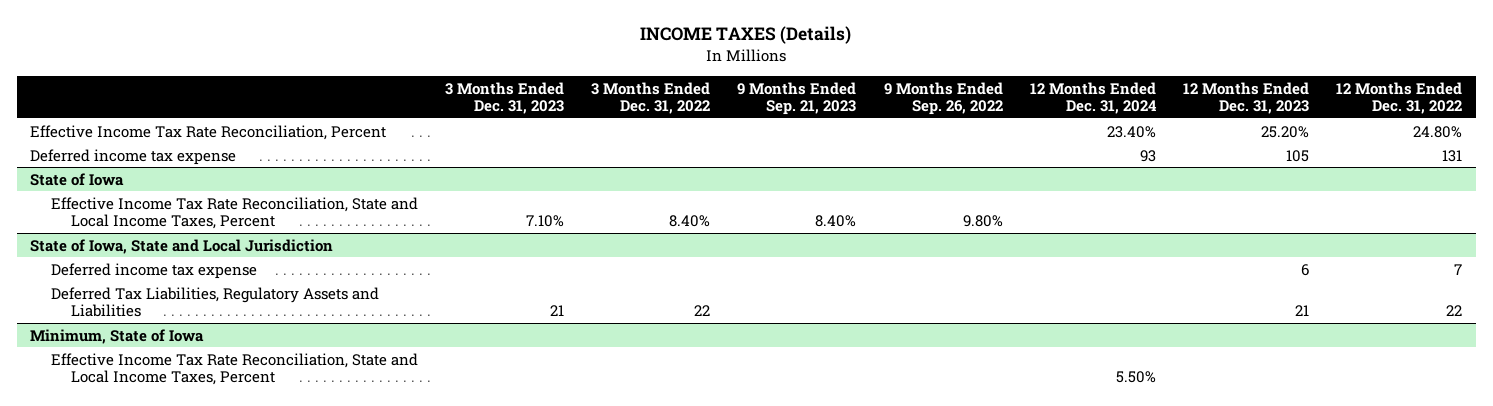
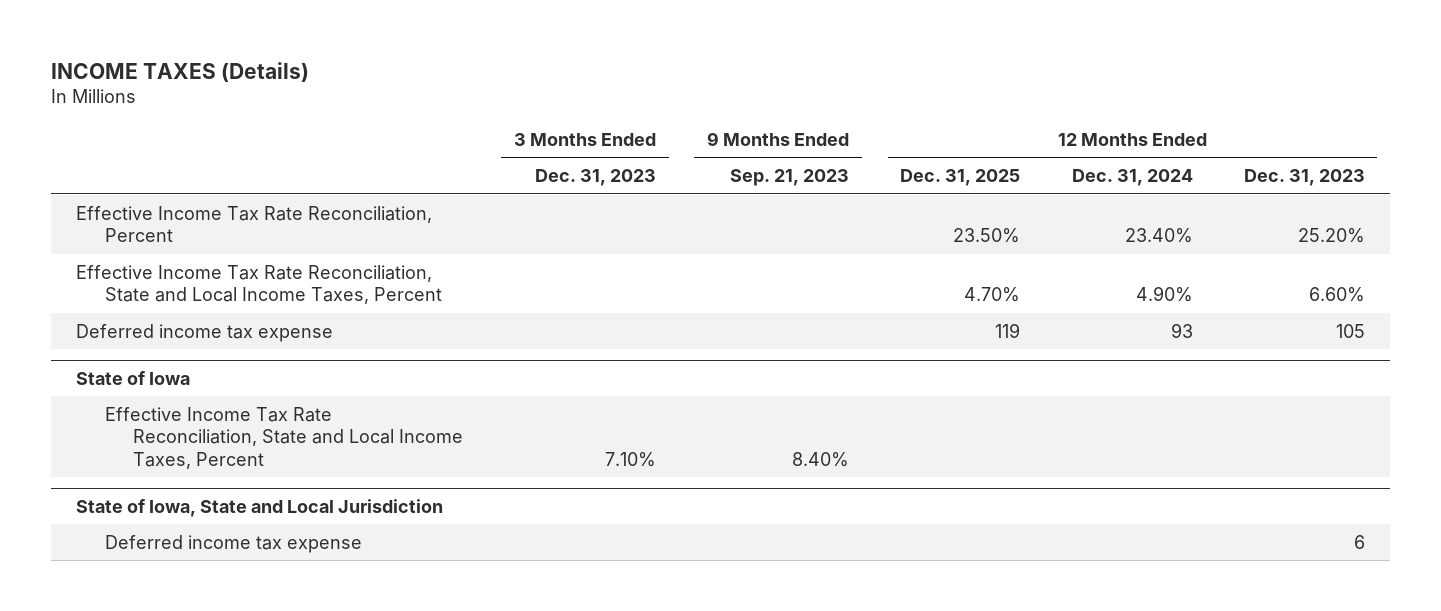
- | 3 Months Ended Dec. 31, 2023 | 3 Months Ended Dec. 31, 2022 | 9 Months Ended Sep. 21, 2023 | 9 Months Ended Sep. 26, 2022 | 12 Months Ended Dec. 31, 2024 | 12 Months Ended Dec. 31, 2023 | 12 Months Ended Dec. 31, 2022
+ | 3 Months Ended Dec. 31, 2023 | 9 Months Ended Sep. 21, 2023 | 12 Months Ended Dec. 31, 2025 | 12 Months Ended Dec. 31, 2024 | 12 Months Ended Dec. 31, 2023
+ Effective Income Tax Rate Reconciliation, State and Local Income Taxes, Percent | | | 4.70% | 4.90% | 6.60%
@ State of Iowa, State and Local Jurisdiction
- Deferred Tax Liabilities, Regulatory Assets and Liabilities | 21 | 22 | | | | 21 | 22
- Minimum, State of Iowa
- Effective Income Tax Rate Reconciliation, State and Local Income Taxes, Percent | | | | | 5.50% | |

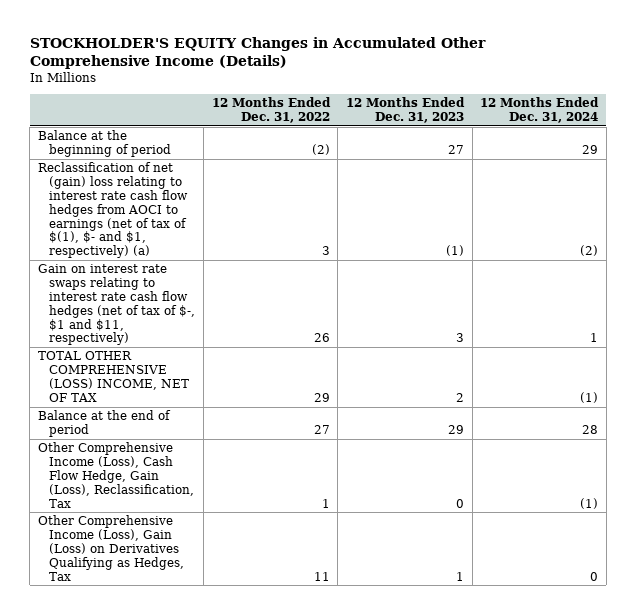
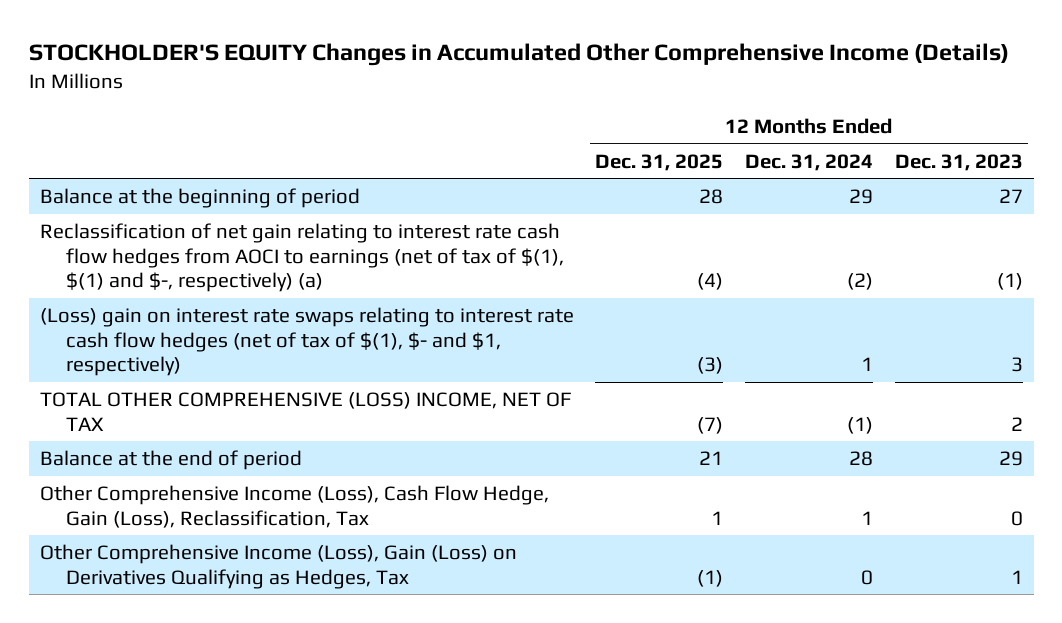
- | 12 Months Ended Dec. 31, 2022 | 12 Months Ended Dec. 31, 2023 | 12 Months Ended Dec. 31, 2024
+ | 12 Months Ended Dec. 31, 2025 | 12 Months Ended Dec. 31, 2024 | 12 Months Ended Dec. 31, 2023
- Reclassification of net (gain) loss relating to interest rate cash flow hedges from AOCI to earnings (net of tax of $(1), $- and $1, respectively) (a) | 3 | (1) | (2)
- Gain on interest rate swaps relating to interest rate cash flow hedges (net of tax of $-, $1 and $11, respectively) | 26 | 3 | 1
+ Reclassification of net gain relating to interest rate cash flow hedges from AOCI to earnings (net of tax of $(1), $(1) and $-, respectively) (a) | (4) | (2) | (1)
+ (Loss) gain on interest rate swaps relating to interest rate cash flow hedges (net of tax of $(1), $- and $1, respectively) | (3) | 1 | 3
- Other Comprehensive Income (Loss), Cash Flow Hedge, Gain (Loss), Reclassification, Tax | 1 | 0 | (1)
+ Other Comprehensive Income (Loss), Cash Flow Hedge, Gain (Loss), Reclassification, Tax | 1 | 1 | 0

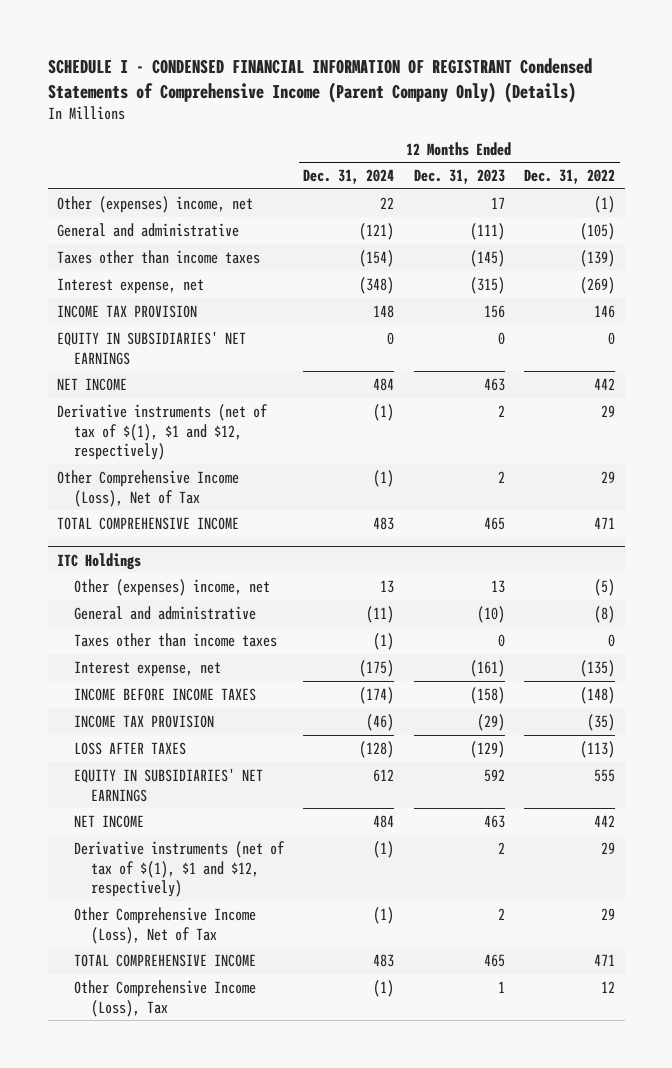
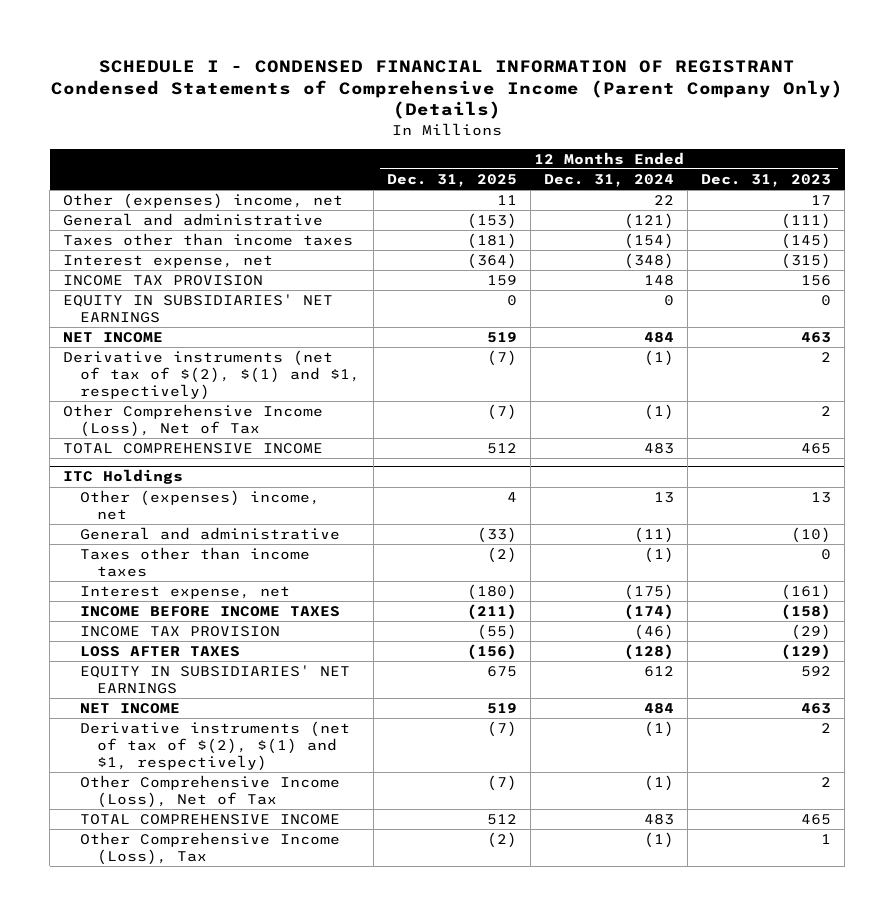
- | 12 Months Ended Dec. 31, 2024 | 12 Months Ended Dec. 31, 2023 | 12 Months Ended Dec. 31, 2022
+ | 12 Months Ended Dec. 31, 2025 | 12 Months Ended Dec. 31, 2024 | 12 Months Ended Dec. 31, 2023
- Derivative instruments (net of tax of $(1), $1 and $12, respectively) | (1) | 2 | 29
+ Derivative instruments (net of tax of $(2), $(1) and $1, respectively) | (7) | (1) | 2
@ ITC Holdings
- Derivative instruments (net of tax of $(1), $1 and $12, respectively) | (1) | 2 | 29
+ Derivative instruments (net of tax of $(2), $(1) and $1, respectively) | (7) | (1) | 2

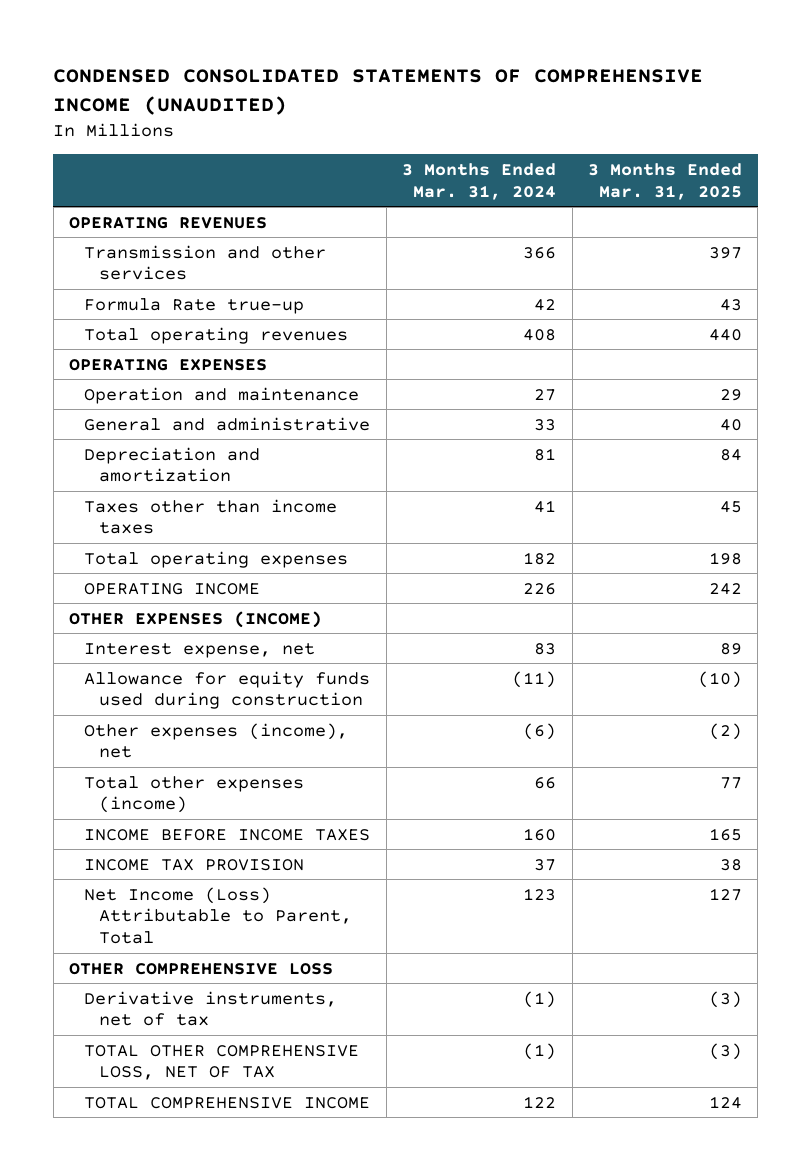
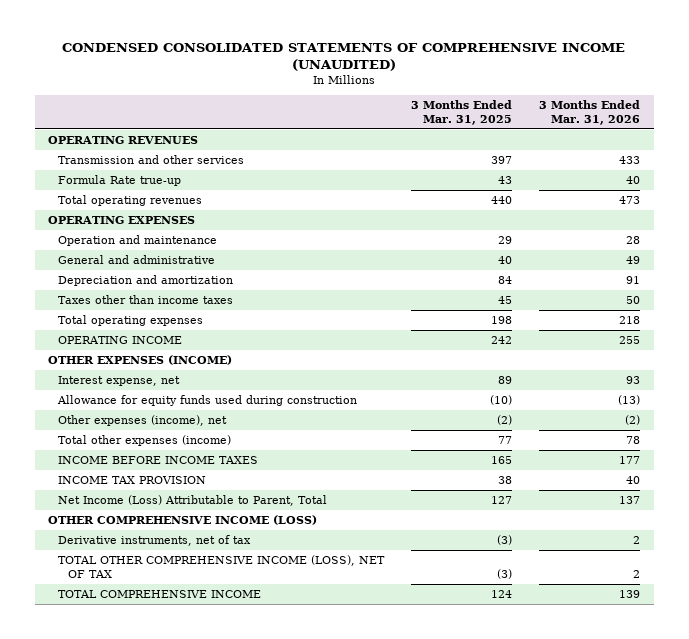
- | 3 Months Ended Mar. 31, 2024 | 3 Months Ended Mar. 31, 2025
+ | 3 Months Ended Mar. 31, 2025 | 3 Months Ended Mar. 31, 2026
- OTHER COMPREHENSIVE LOSS
+ OTHER COMPREHENSIVE INCOME (LOSS)
- TOTAL OTHER COMPREHENSIVE LOSS, NET OF TAX | (1) | (3)
+ TOTAL OTHER COMPREHENSIVE INCOME (LOSS), NET OF TAX | (3) | 2

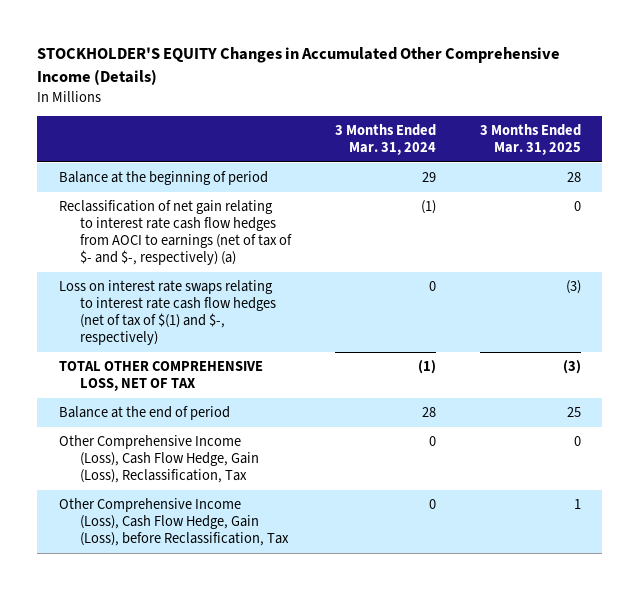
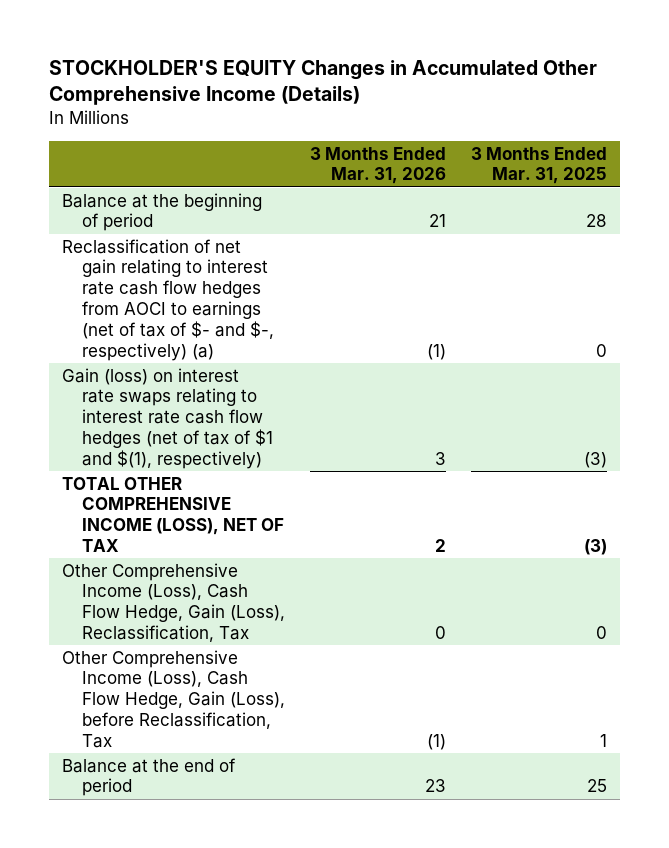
- | 3 Months Ended Mar. 31, 2024 | 3 Months Ended Mar. 31, 2025
+ | 3 Months Ended Mar. 31, 2026 | 3 Months Ended Mar. 31, 2025
- Loss on interest rate swaps relating to interest rate cash flow hedges (net of tax of $(1) and $-, respectively) | 0 | (3)
- TOTAL OTHER COMPREHENSIVE LOSS, NET OF TAX | (1) | (3)
+ Gain (loss) on interest rate swaps relating to interest rate cash flow hedges (net of tax of $1 and $(1), respectively) | 3 | (3)
+ TOTAL OTHER COMPREHENSIVE INCOME (LOSS), NET OF TAX | 2 | (3)
moved down: Balance at the end of period | 23 | 25

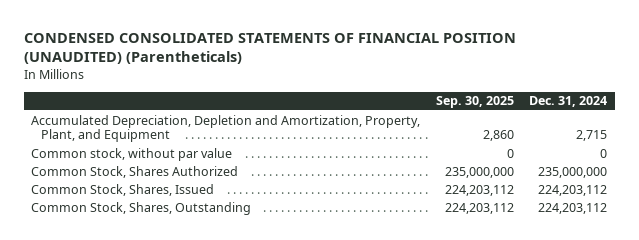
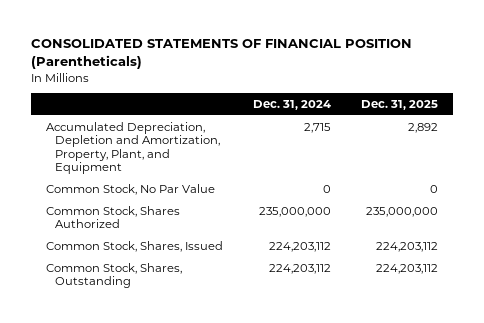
- CONDENSED CONSOLIDATED STATEMENTS OF FINANCIAL POSITION (UNAUDITED) (Parentheticals)
+ CONSOLIDATED STATEMENTS OF FINANCIAL POSITION (Parentheticals)
- | Sep. 30, 2025 | Dec. 31, 2024
+ | Dec. 31, 2024 | Dec. 31, 2025
- Common stock, without par value | 0 | 0
+ Common Stock, No Par Value | 0 | 0

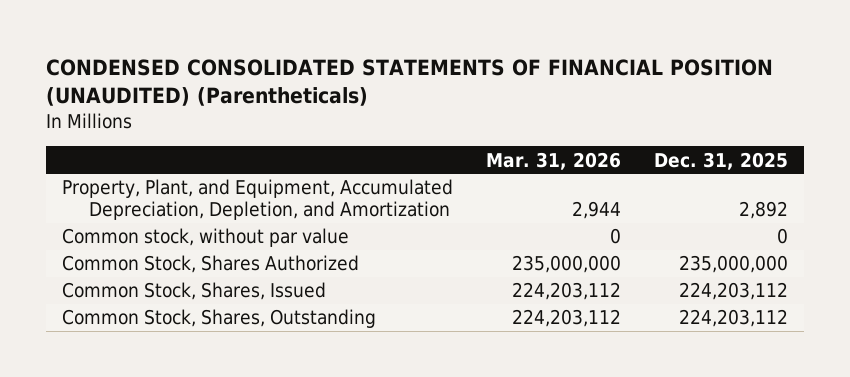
- CONSOLIDATED STATEMENTS OF FINANCIAL POSITION (Parentheticals)
+ CONDENSED CONSOLIDATED STATEMENTS OF FINANCIAL POSITION (UNAUDITED) (Parentheticals)
- | Dec. 31, 2024 | Dec. 31, 2025
+ | Mar. 31, 2026 | Dec. 31, 2025
- Accumulated Depreciation, Depletion and Amortization, Property, Plant, and Equipment | 2,715 | 2,892
- Common Stock, No Par Value | 0 | 0
+ Property, Plant, and Equipment, Accumulated Depreciation, Depletion, and Amortization | 2,944 | 2,892
+ Common stock, without par value | 0 | 0

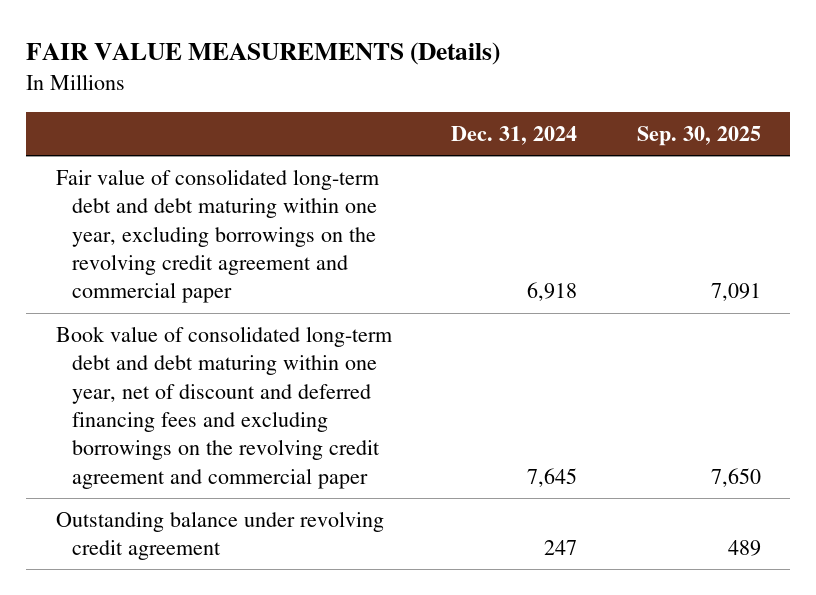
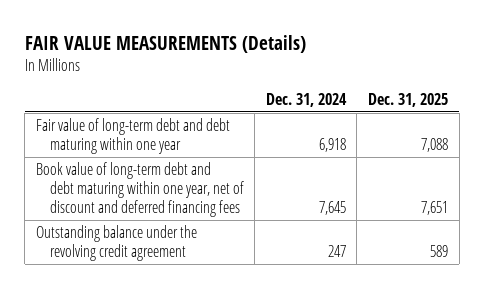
- | Dec. 31, 2024 | Sep. 30, 2025
+ | Dec. 31, 2024 | Dec. 31, 2025
- Fair value of consolidated long-term debt and debt maturing within one year, excluding borrowings on the revolving credit agreement and commercial paper | 6,918 | 7,091
- Book value of consolidated long-term debt and debt maturing within one year, net of discount and deferred financing fees and excluding borrowings on the revolving credit agreement and commercial paper | 7,645 | 7,650
- Outstanding balance under revolving credit agreement | 247 | 489
+ Fair value of long-term debt and debt maturing within one year | 6,918 | 7,088
+ Book value of long-term debt and debt maturing within one year, net of discount and deferred financing fees | 7,645 | 7,651
+ Outstanding balance under the revolving credit agreement | 247 | 589

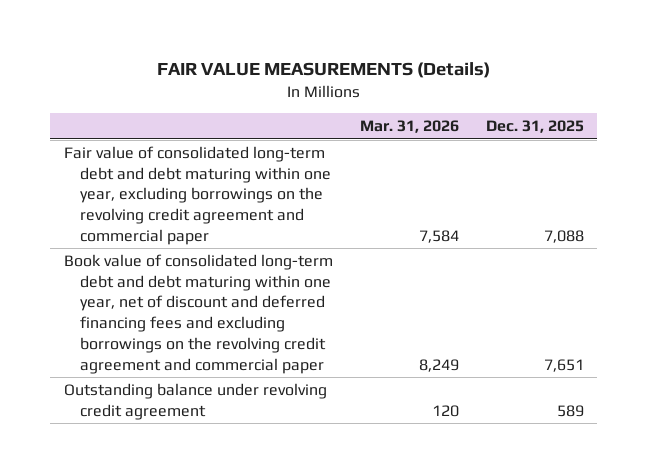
- | Dec. 31, 2024 | Dec. 31, 2025
+ | Mar. 31, 2026 | Dec. 31, 2025
- Fair value of long-term debt and debt maturing within one year | 6,918 | 7,088
- Book value of long-term debt and debt maturing within one year, net of discount and deferred financing fees | 7,645 | 7,651
- Outstanding balance under the revolving credit agreement | 247 | 589
+ Fair value of consolidated long-term debt and debt maturing within one year, excluding borrowings on the revolving credit agreement and commercial paper | 7,584 | 7,088
+ Book value of consolidated long-term debt and debt maturing within one year, net of discount and deferred financing fees and excluding borrowings on the revolving credit agreement and commercial paper | 8,249 | 7,651
+ Outstanding balance under revolving credit agreement | 120 | 589

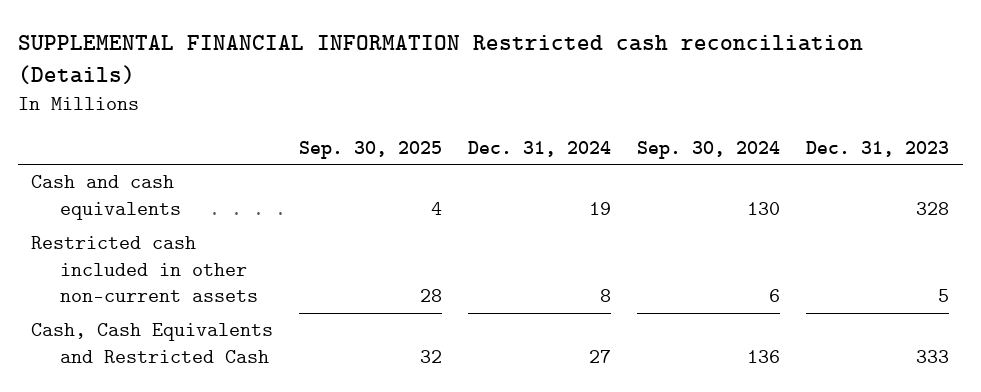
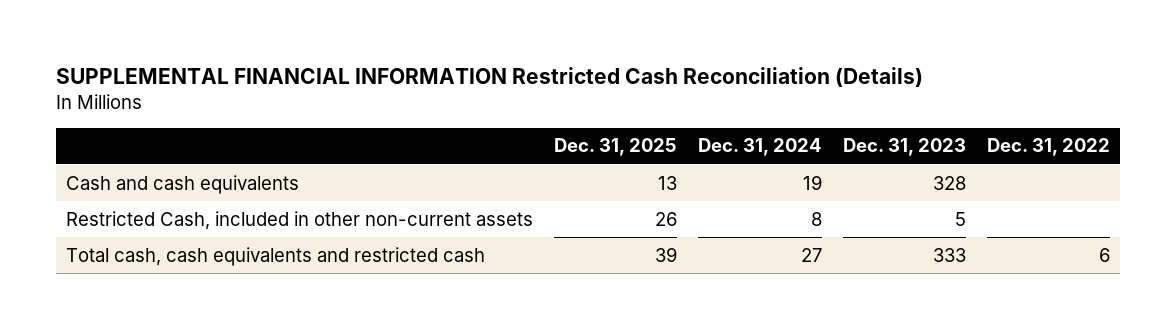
- SUPPLEMENTAL FINANCIAL INFORMATION Restricted cash reconciliation (Details)
+ SUPPLEMENTAL FINANCIAL INFORMATION Restricted Cash Reconciliation (Details)
- | Sep. 30, 2025 | Dec. 31, 2024 | Sep. 30, 2024 | Dec. 31, 2023
+ | Dec. 31, 2025 | Dec. 31, 2024 | Dec. 31, 2023 | Dec. 31, 2022
- Restricted cash included in other non-current assets | 28 | 8 | 6 | 5
- Cash, Cash Equivalents and Restricted Cash | 32 | 27 | 136 | 333
+ Restricted Cash, included in other non-current assets | 26 | 8 | 5 |
+ Total cash, cash equivalents and restricted cash | 39 | 27 | 333 | 6

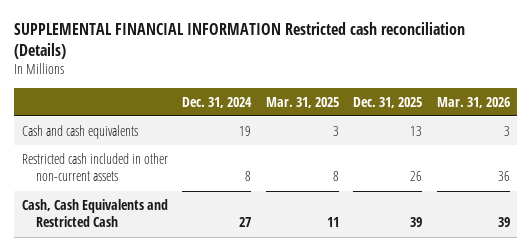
- SUPPLEMENTAL FINANCIAL INFORMATION Restricted Cash Reconciliation (Details)
+ SUPPLEMENTAL FINANCIAL INFORMATION Restricted cash reconciliation (Details)
- | Dec. 31, 2025 | Dec. 31, 2024 | Dec. 31, 2023 | Dec. 31, 2022
+ | Dec. 31, 2024 | Mar. 31, 2025 | Dec. 31, 2025 | Mar. 31, 2026
- Restricted Cash, included in other non-current assets | 26 | 8 | 5 |
- Total cash, cash equivalents and restricted cash | 39 | 27 | 333 | 6
+ Restricted cash included in other non-current assets | 8 | 8 | 26 | 36
+ Cash, Cash Equivalents and Restricted Cash | 27 | 11 | 39 | 39

